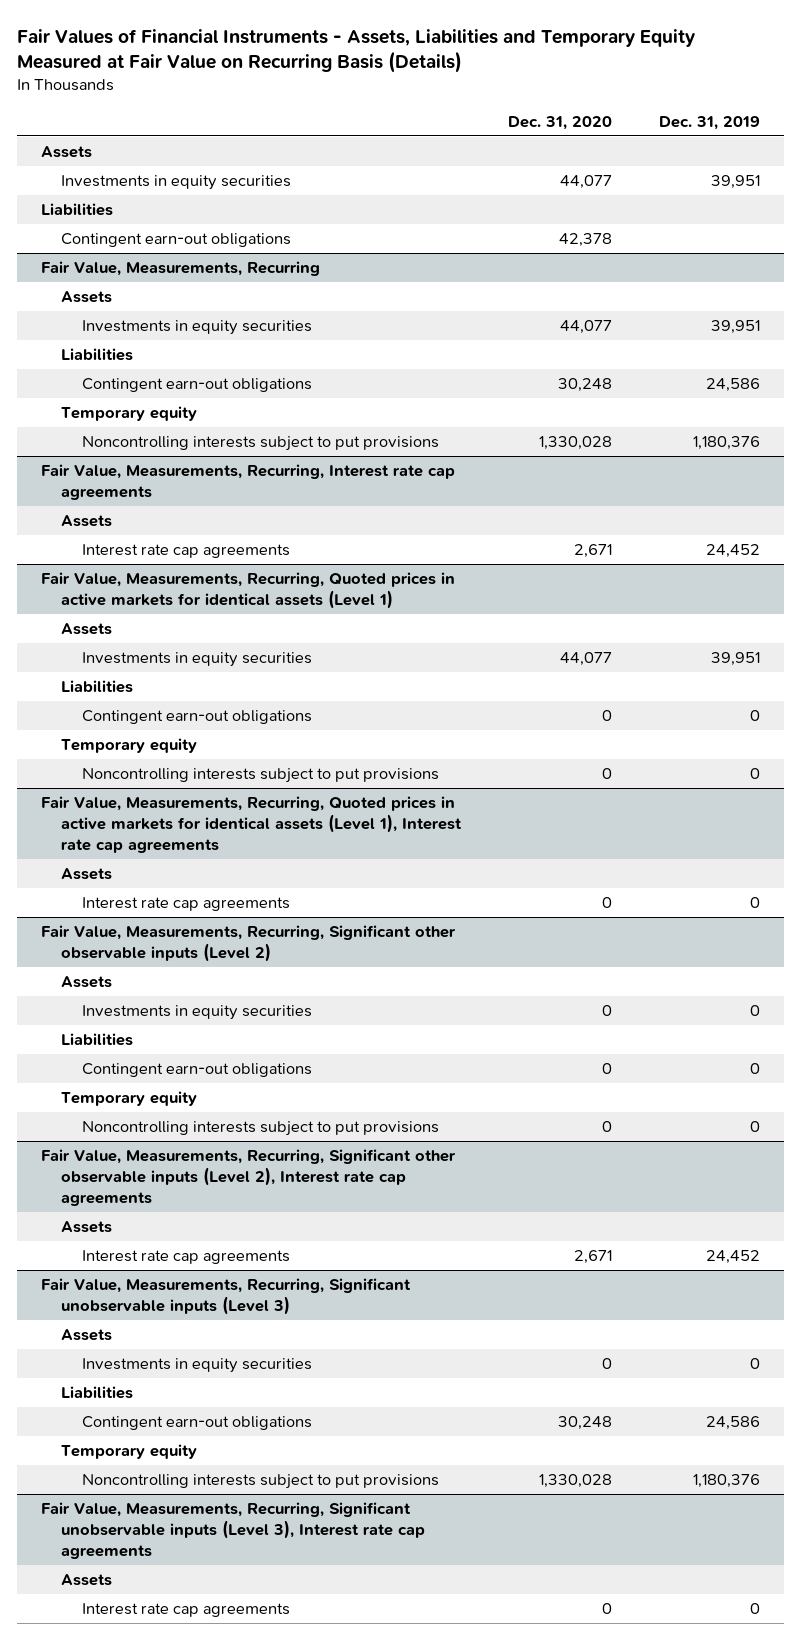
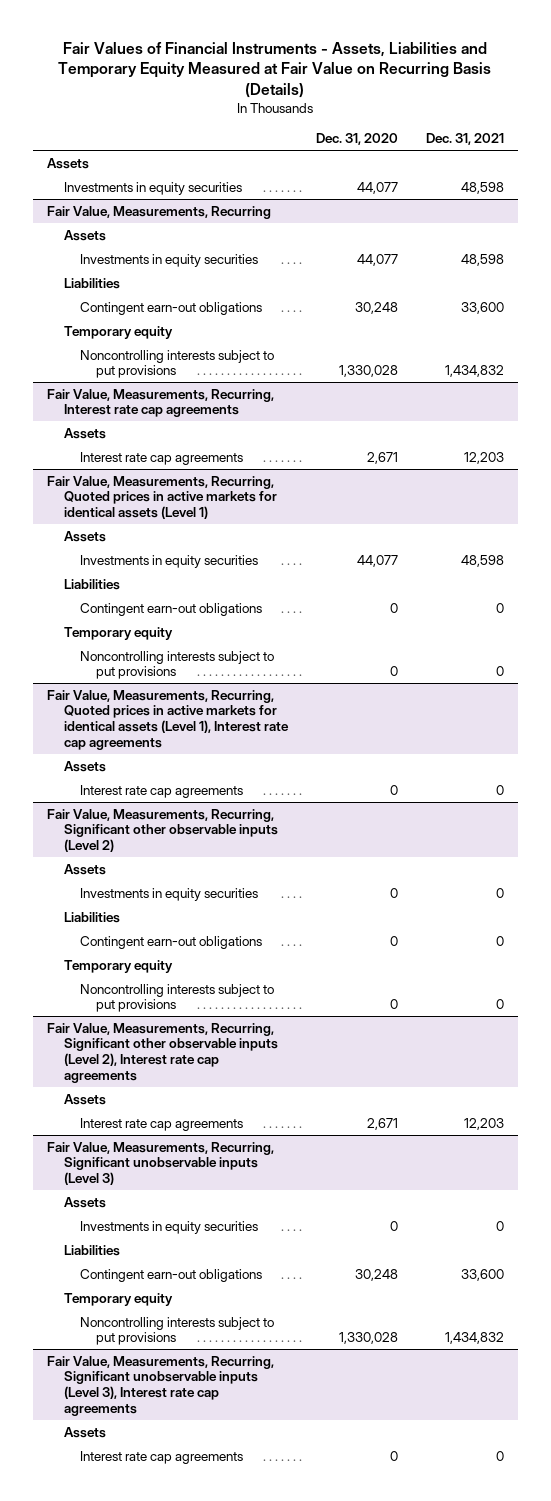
- | Dec. 31, 2020 | Dec. 31, 2019
+ | Dec. 31, 2020 | Dec. 31, 2021
- Liabilities
- Contingent earn-out obligations | 42,378 |

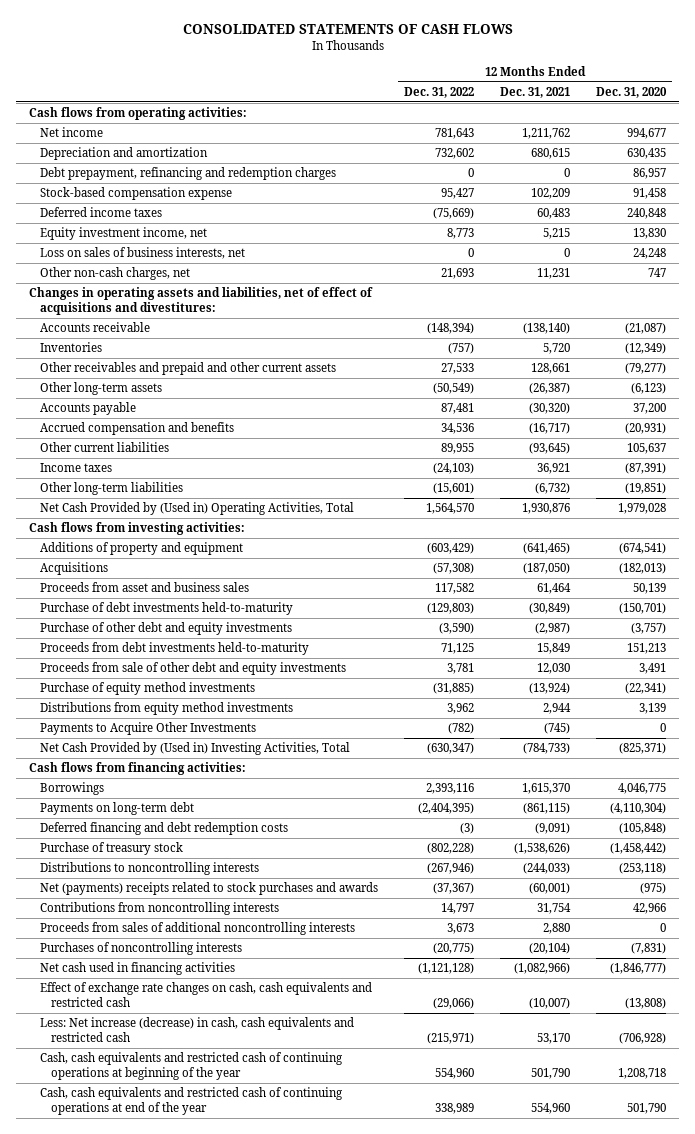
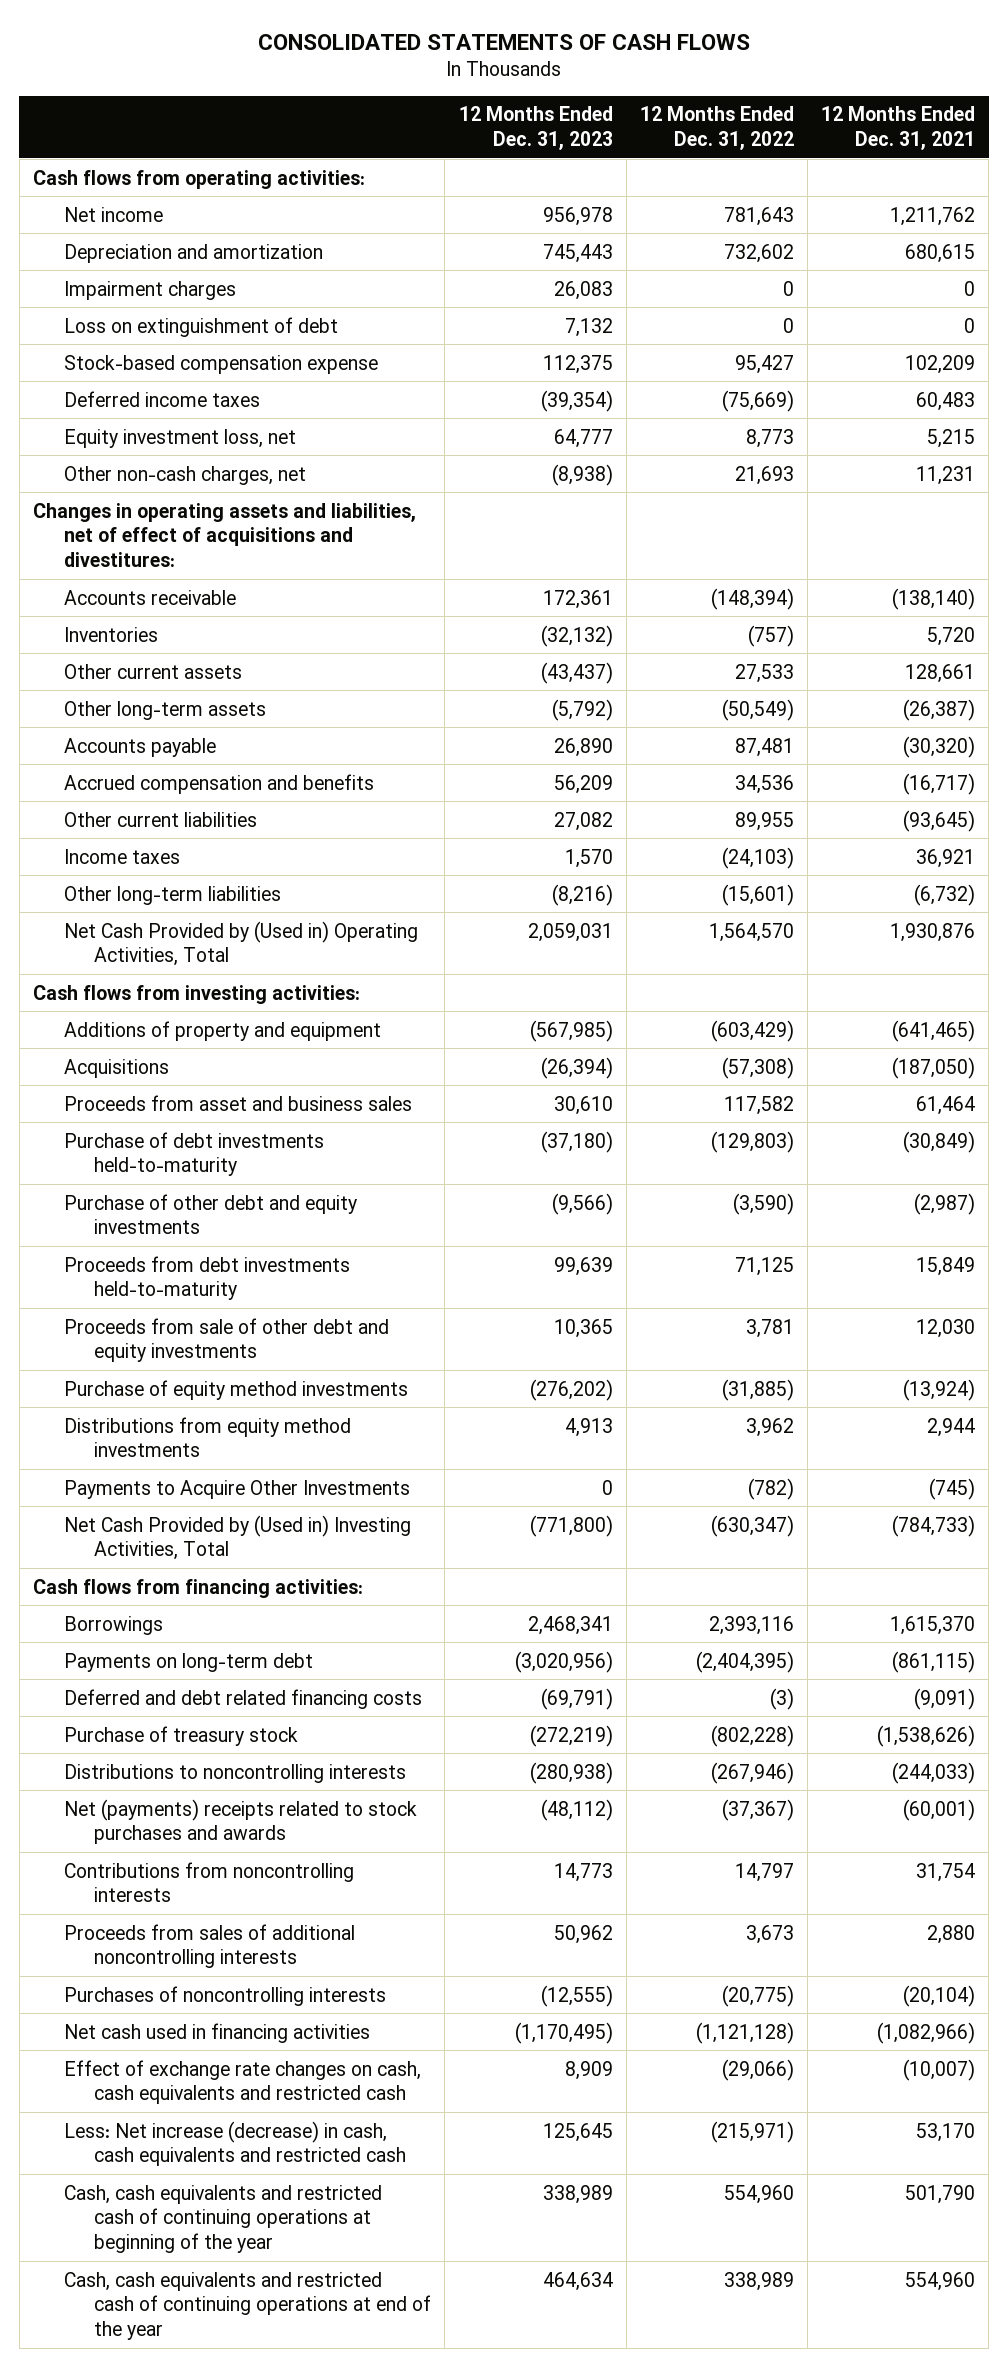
- | 12 Months Ended Dec. 31, 2022 | 12 Months Ended Dec. 31, 2021 | 12 Months Ended Dec. 31, 2020
+ | 12 Months Ended Dec. 31, 2023 | 12 Months Ended Dec. 31, 2022 | 12 Months Ended Dec. 31, 2021
- Debt prepayment, refinancing and redemption charges | 0 | 0 | 86,957
+ Impairment charges | 26,083 | 0 | 0
+ Loss on extinguishment of debt | 7,132 | 0 | 0
- Equity investment income, net | 8,773 | 5,215 | 13,830
- Loss on sales of business interests, net | 0 | 0 | 24,248
+ Equity investment loss, net | 64,777 | 8,773 | 5,215
- Other receivables and prepaid and other current assets | 27,533 | 128,661 | (79,277)
+ Other current assets | (43,437) | 27,533 | 128,661
- Deferred financing and debt redemption costs | (3) | (9,091) | (105,848)
+ Deferred and debt related financing costs | (69,791) | (3) | (9,091)

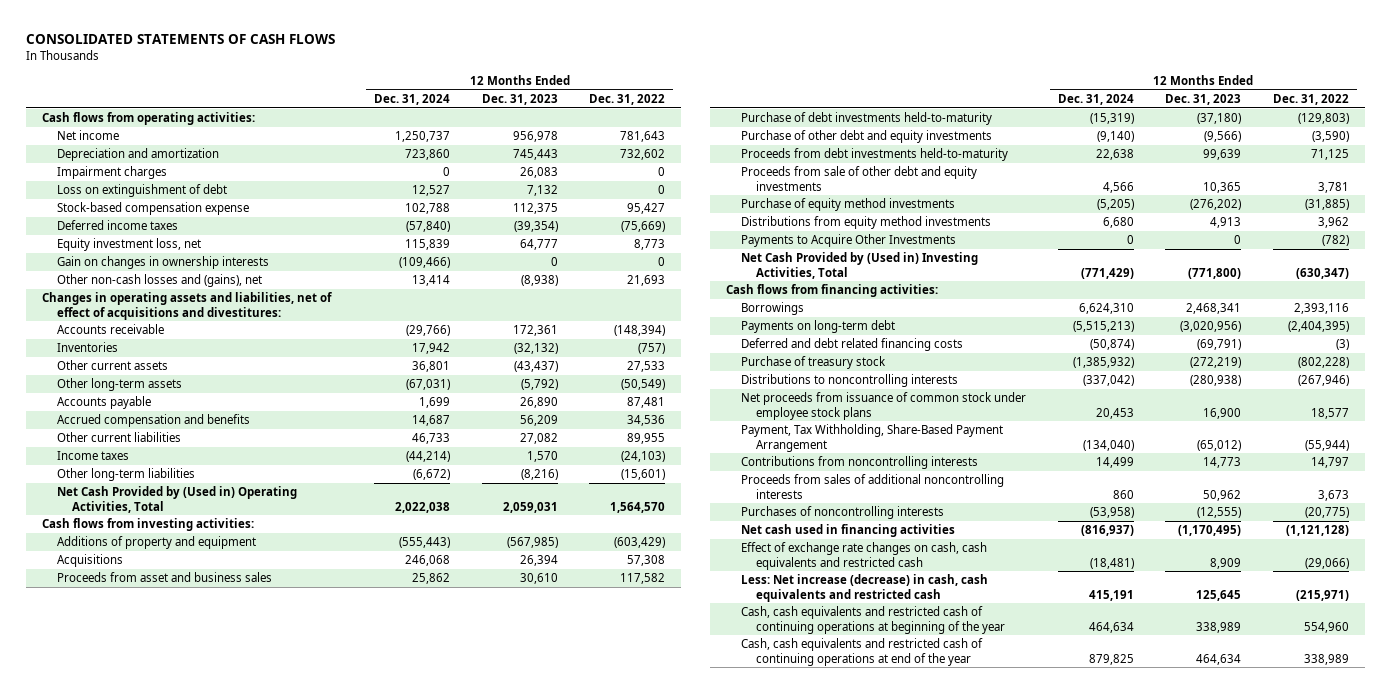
- | 12 Months Ended Dec. 31, 2023 | 12 Months Ended Dec. 31, 2022 | 12 Months Ended Dec. 31, 2021
+ | 12 Months Ended Dec. 31, 2024 | 12 Months Ended Dec. 31, 2023 | 12 Months Ended Dec. 31, 2022
- Other non-cash charges, net | (8,938) | 21,693 | 11,231
+ Gain on changes in ownership interests | (109,466) | 0 | 0
+ Other non-cash losses and (gains), net | 13,414 | (8,938) | 21,693
- Acquisitions | (26,394) | (57,308) | (187,050)
+ Acquisitions | 246,068 | 26,394 | 57,308
- Net (payments) receipts related to stock purchases and awards | (48,112) | (37,367) | (60,001)
+ Net proceeds from issuance of common stock under employee stock plans | 20,453 | 16,900 | 18,577
+ Payment, Tax Withholding, Share-Based Payment Arrangement | (134,040) | (65,012) | (55,944)

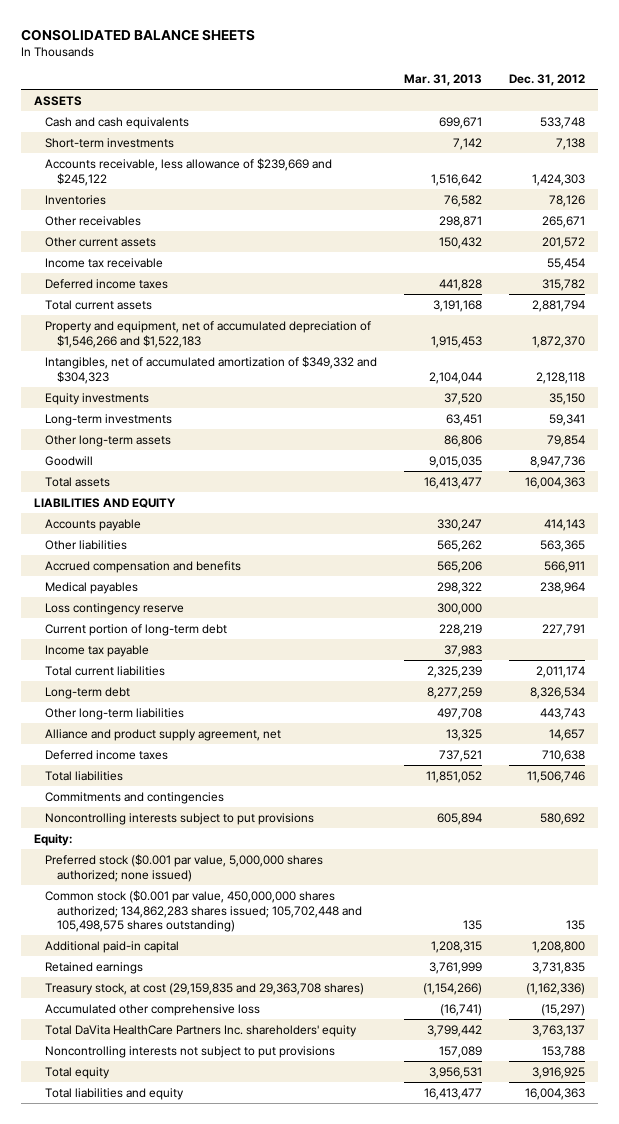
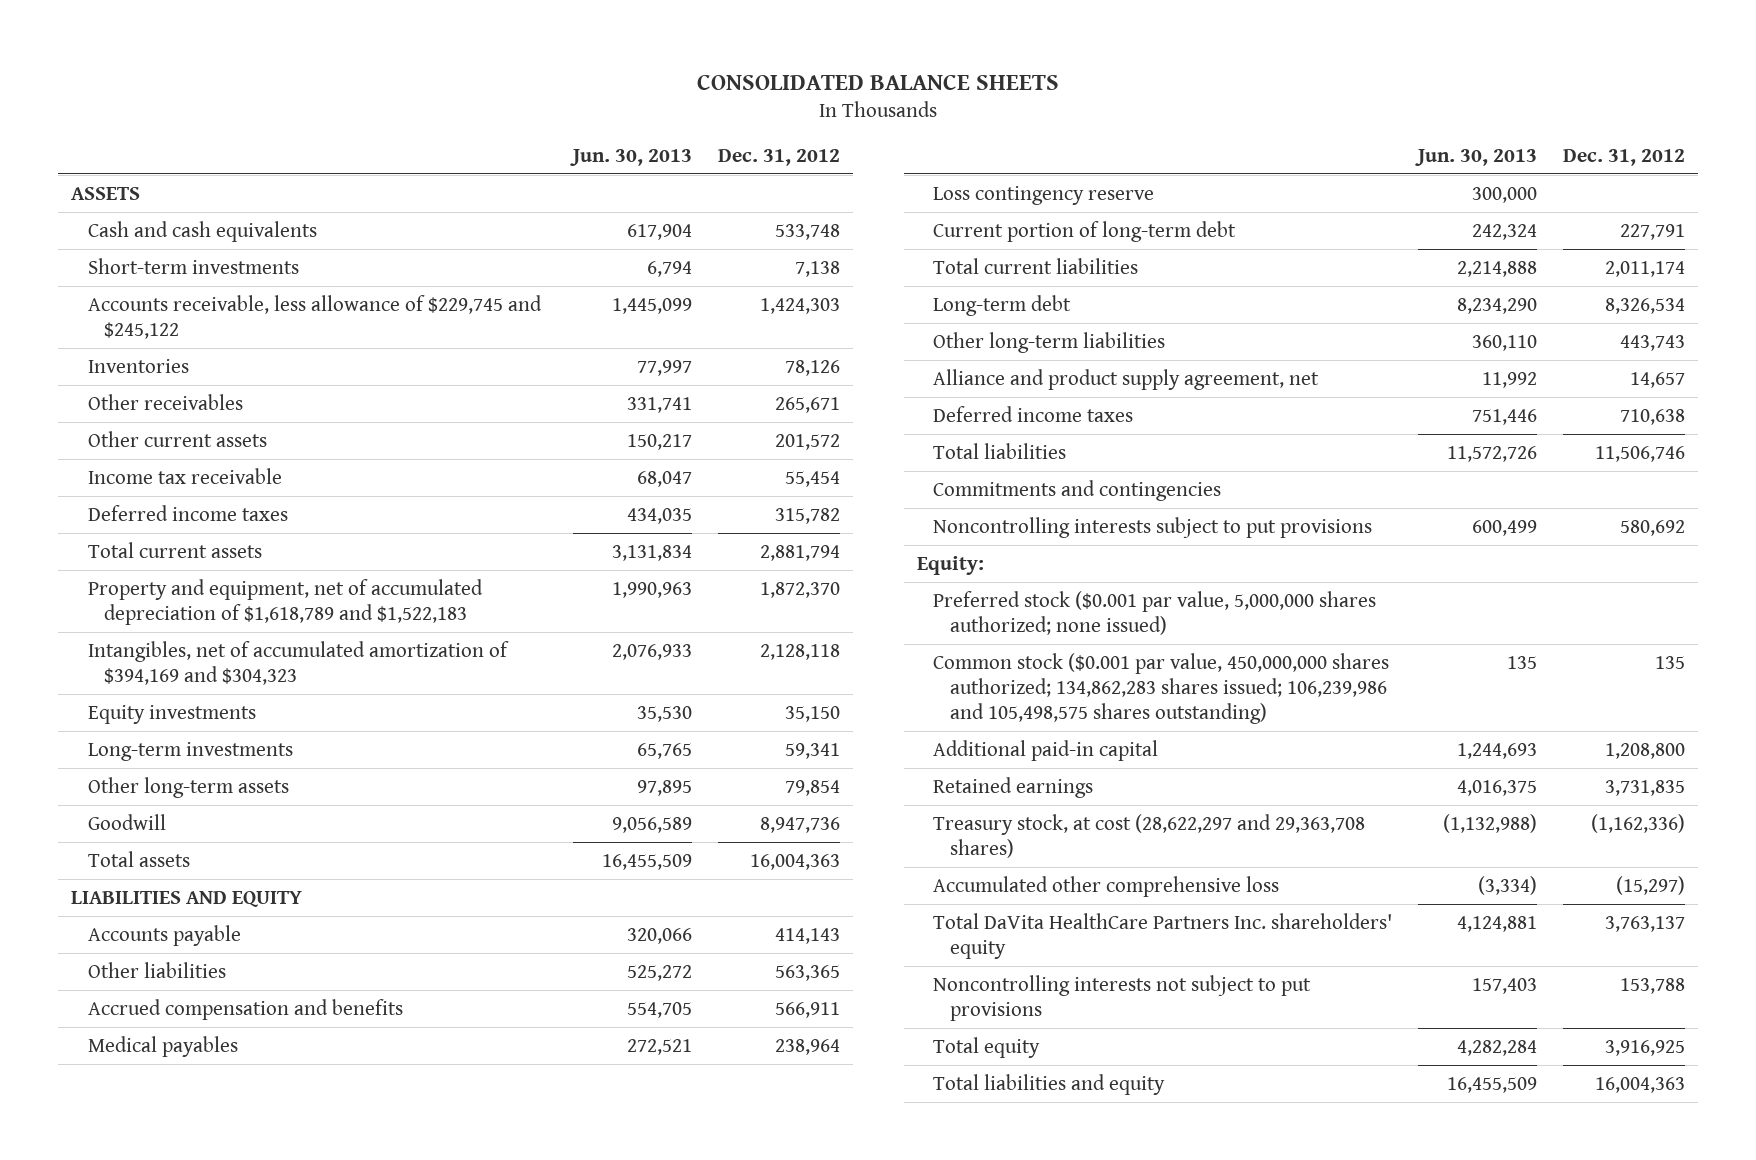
- | Mar. 31, 2013 | Dec. 31, 2012
+ | Jun. 30, 2013 | Dec. 31, 2012
- Accounts receivable, less allowance of $239,669 and $245,122 | 1,516,642 | 1,424,303
+ Accounts receivable, less allowance of $229,745 and $245,122 | 1,445,099 | 1,424,303
- Property and equipment, net of accumulated depreciation of $1,546,266 and $1,522,183 | 1,915,453 | 1,872,370
- Intangibles, net of accumulated amortization of $349,332 and $304,323 | 2,104,044 | 2,128,118
+ Property and equipment, net of accumulated depreciation of $1,618,789 and $1,522,183 | 1,990,963 | 1,872,370
+ Intangibles, net of accumulated amortization of $394,169 and $304,323 | 2,076,933 | 2,128,118
- Income tax payable | 37,983 |
- Common stock ($0.001 par value, 450,000,000 shares authorized; 134,862,283 shares issued; 105,702,448 and 105,498,575 shares outstanding) | 135 | 135
+ Common stock ($0.001 par value, 450,000,000 shares authorized; 134,862,283 shares issued; 106,239,986 and 105,498,575 shares outstanding) | 135 | 135
- Treasury stock, at cost (29,159,835 and 29,363,708 shares) | (1,154,266) | (1,162,336)
+ Treasury stock, at cost (28,622,297 and 29,363,708 shares) | (1,132,988) | (1,162,336)

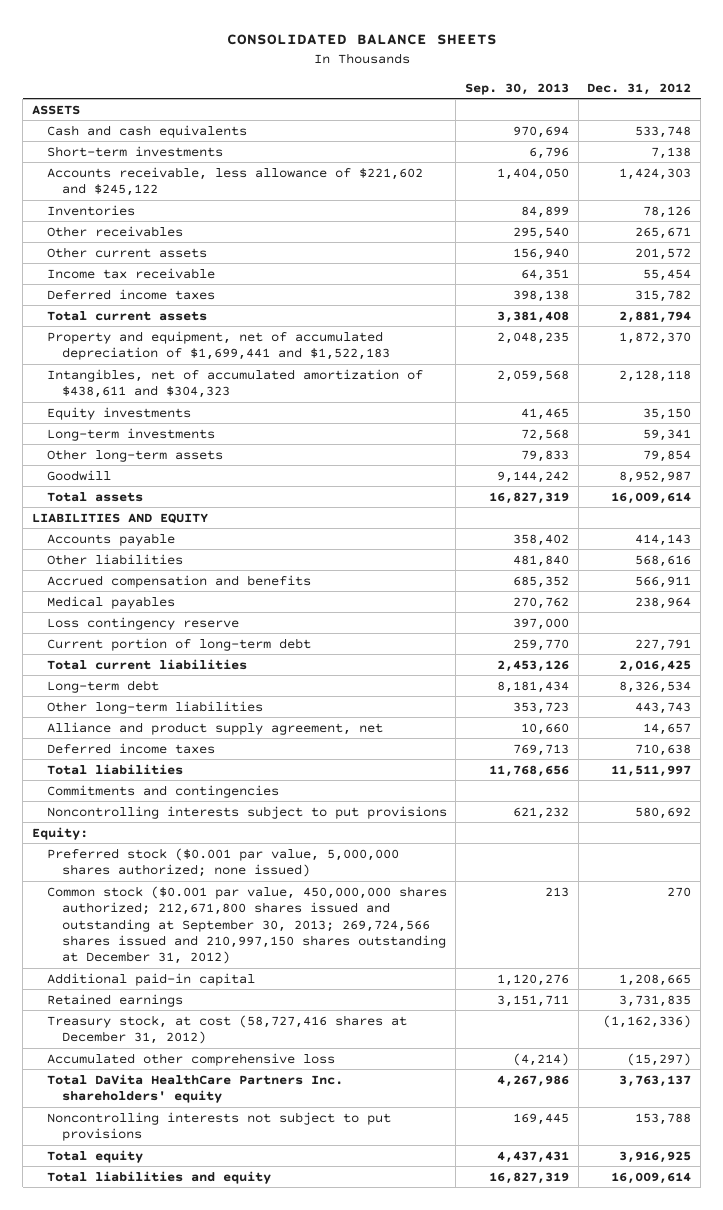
- | Jun. 30, 2013 | Dec. 31, 2012
+ | Sep. 30, 2013 | Dec. 31, 2012
- Accounts receivable, less allowance of $229,745 and $245,122 | 1,445,099 | 1,424,303
+ Accounts receivable, less allowance of $221,602 and $245,122 | 1,404,050 | 1,424,303
- Property and equipment, net of accumulated depreciation of $1,618,789 and $1,522,183 | 1,990,963 | 1,872,370
- Intangibles, net of accumulated amortization of $394,169 and $304,323 | 2,076,933 | 2,128,118
+ Property and equipment, net of accumulated depreciation of $1,699,441 and $1,522,183 | 2,048,235 | 1,872,370
+ Intangibles, net of accumulated amortization of $438,611 and $304,323 | 2,059,568 | 2,128,118
- Goodwill | 9,056,589 | 8,947,736
- Total assets | 16,455,509 | 16,004,363
+ Goodwill | 9,144,242 | 8,952,987
+ Total assets | 16,827,319 | 16,009,614
- Other liabilities | 525,272 | 563,365
+ Other liabilities | 481,840 | 568,616
- Total current liabilities | 2,214,888 | 2,011,174
+ Total current liabilities | 2,453,126 | 2,016,425
- Total liabilities | 11,572,726 | 11,506,746
+ Total liabilities | 11,768,656 | 11,511,997
- Common stock ($0.001 par value, 450,000,000 shares authorized; 134,862,283 shares issued; 106,239,986 and 105,498,575 shares outstanding) | 135 | 135
- Additional paid-in capital | 1,244,693 | 1,208,800
+ Common stock ($0.001 par value, 450,000,000 shares authorized; 212,671,800 shares issued and outstanding at September 30, 2013; 269,724,566 shares issued and 210,997,150 shares outstanding at December 31, 2012) | 213 | 270
+ Additional paid-in capital | 1,120,276 | 1,208,665
- Treasury stock, at cost (28,622,297 and 29,363,708 shares) | (1,132,988) | (1,162,336)
+ Treasury stock, at cost (58,727,416 shares at December 31, 2012) | | (1,162,336)
- Total liabilities and equity | 16,455,509 | 16,004,363
+ Total liabilities and equity | 16,827,319 | 16,009,614

